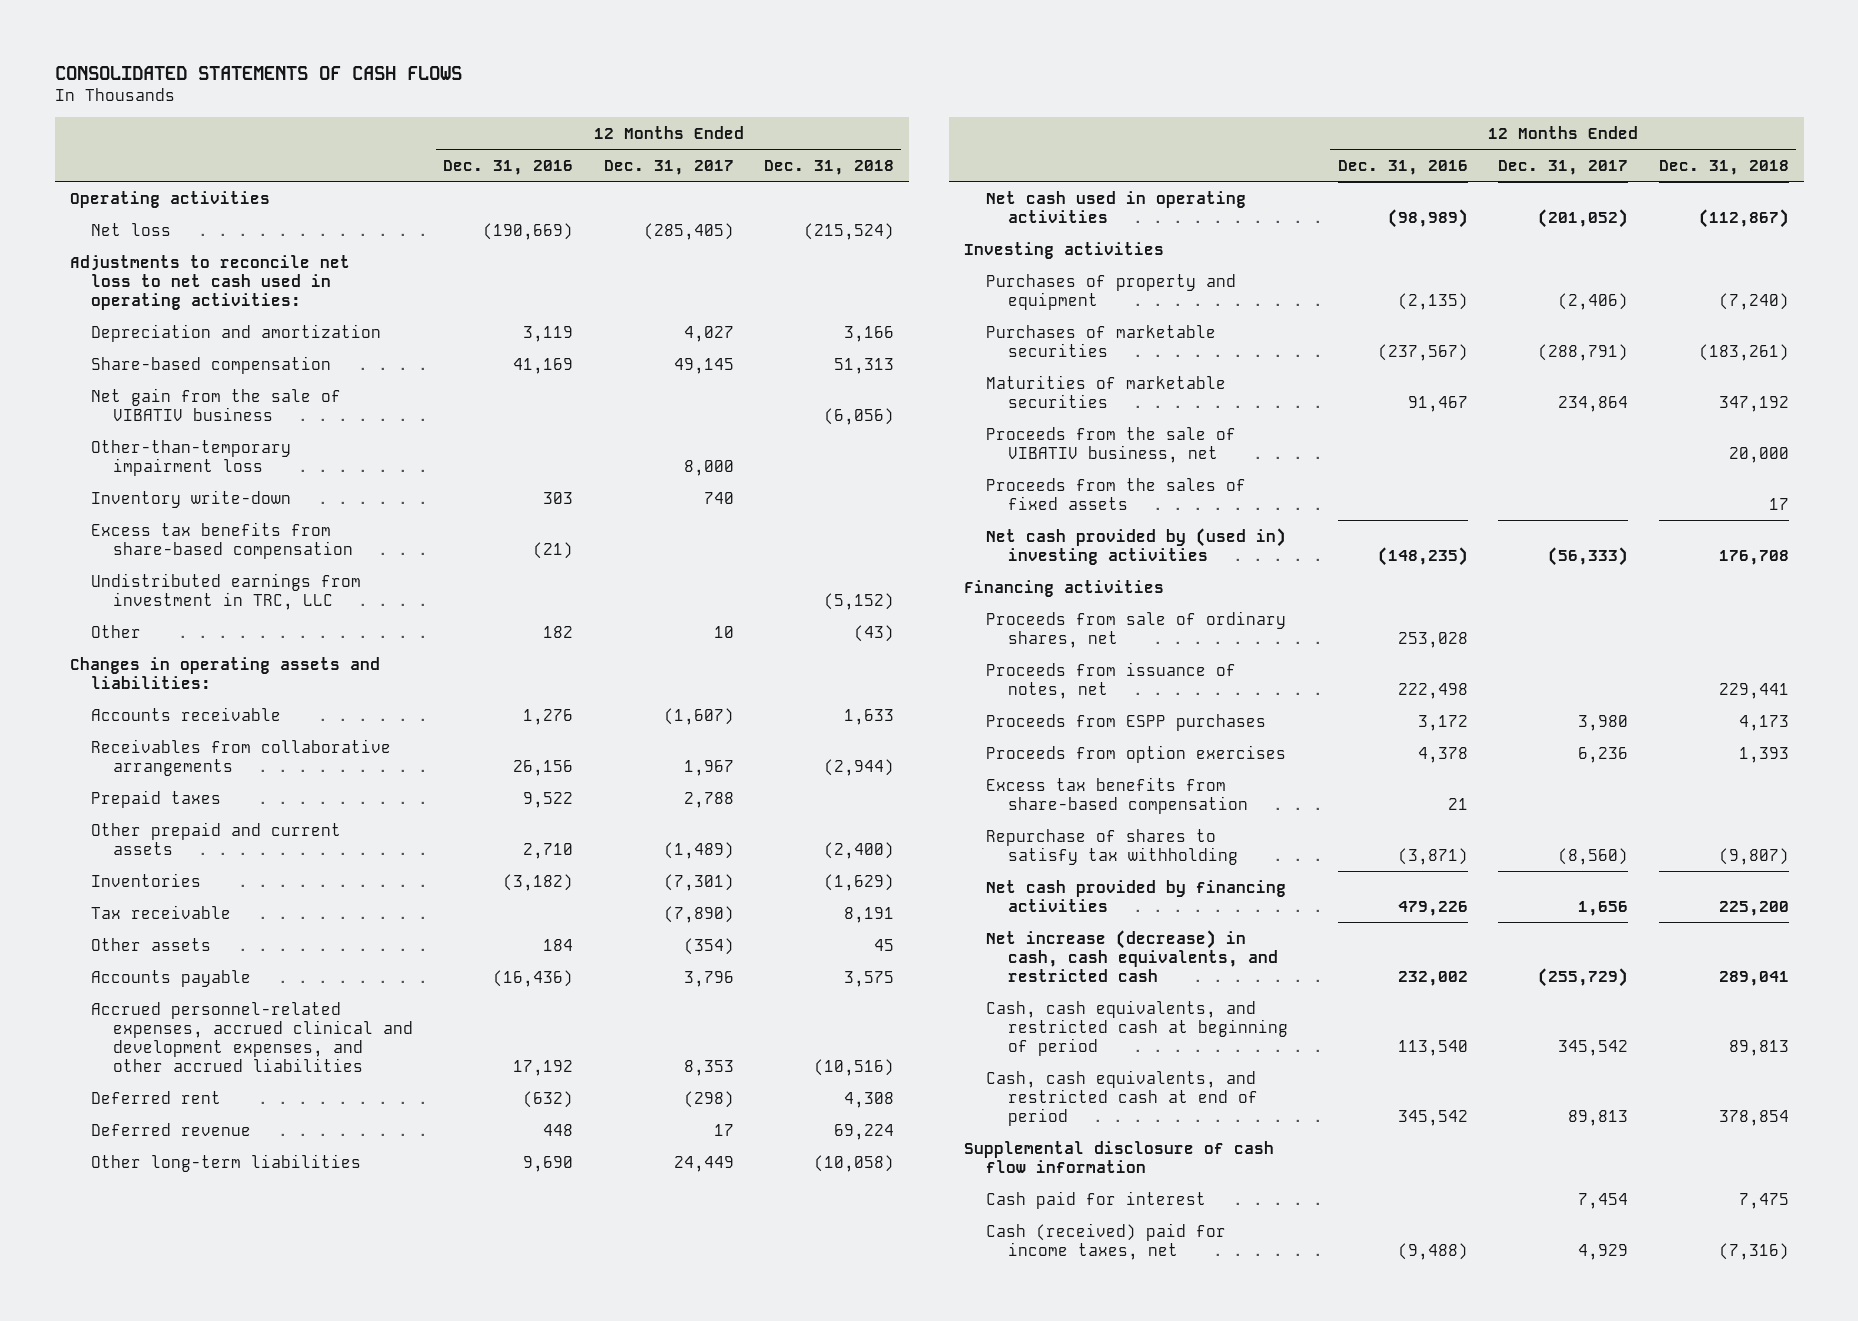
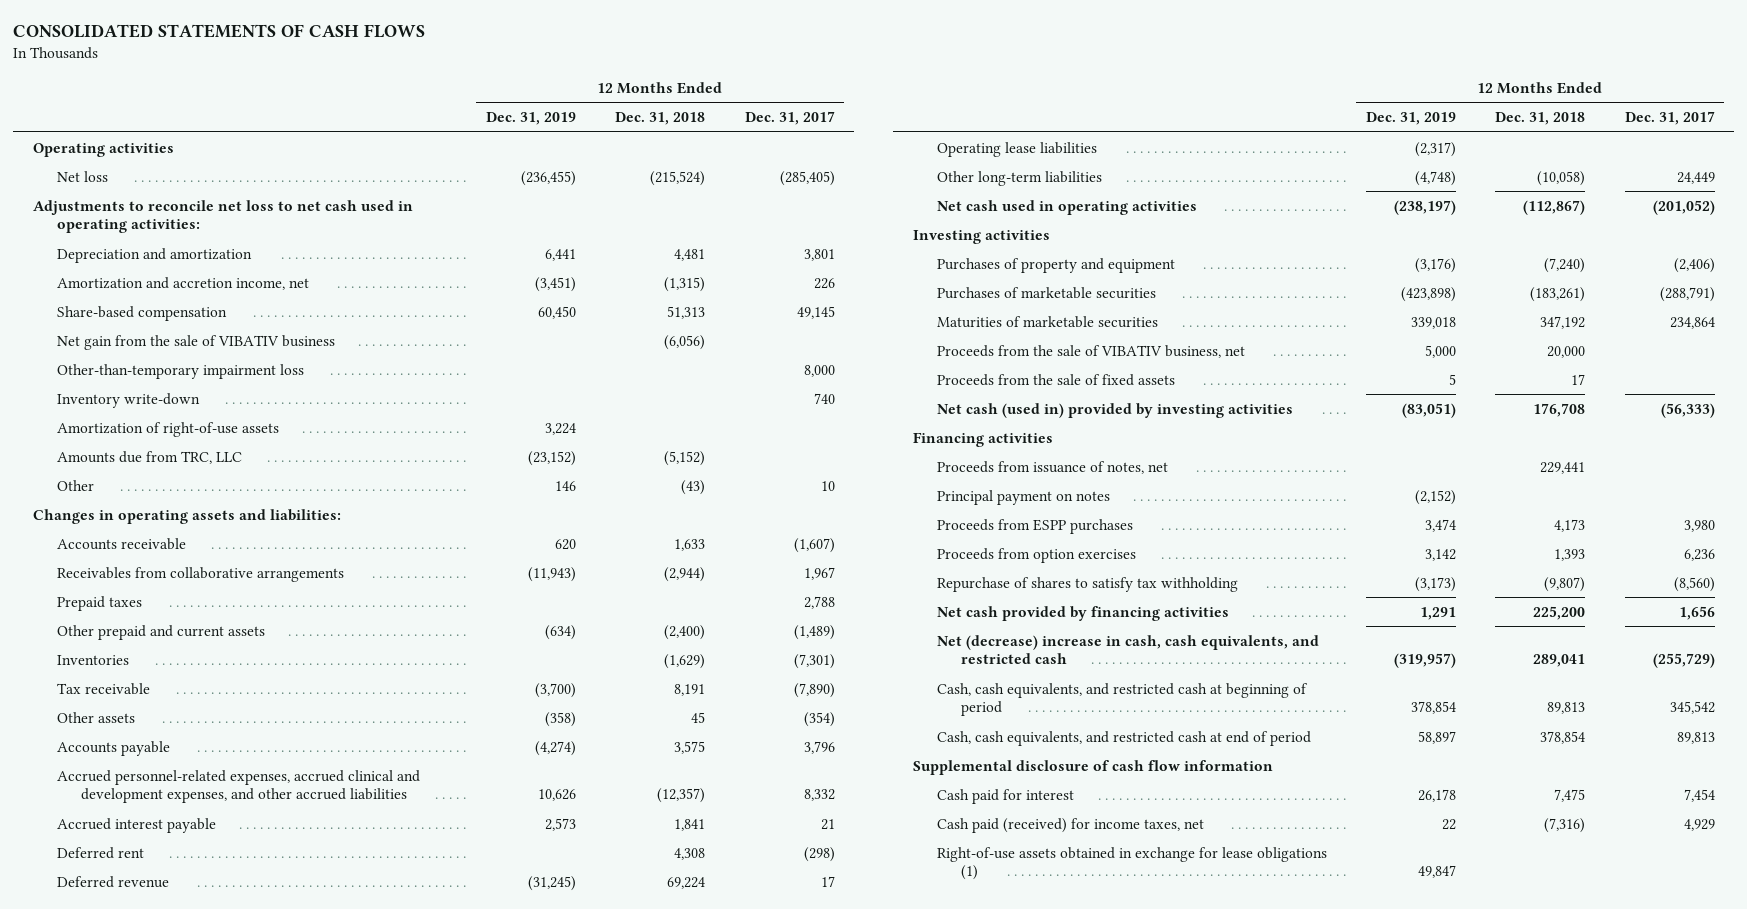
- | 12 Months Ended Dec. 31, 2016 | 12 Months Ended Dec. 31, 2017 | 12 Months Ended Dec. 31, 2018
+ | 12 Months Ended Dec. 31, 2019 | 12 Months Ended Dec. 31, 2018 | 12 Months Ended Dec. 31, 2017
- Depreciation and amortization | 3,119 | 4,027 | 3,166
+ Depreciation and amortization | 6,441 | 4,481 | 3,801
+ Amortization and accretion income, net | (3,451) | (1,315) | 226
- Excess tax benefits from share-based compensation | (21) | |
- Undistributed earnings from investment in TRC, LLC | | | (5,152)
+ Amortization of right-of-use assets | 3,224 | |
+ Amounts due from TRC, LLC | (23,152) | (5,152) |
- Accrued personnel-related expenses, accrued clinical and development expenses, and other accrued liabilities | 17,192 | 8,353 | (10,516)
+ Accrued personnel-related expenses, accrued clinical and development expenses, and other accrued liabilities | 10,626 | (12,357) | 8,332
+ Accrued interest payable | 2,573 | 1,841 | 21
+ Operating lease liabilities | (2,317) | |
- Proceeds from the sales of fixed assets | | | 17
- Net cash provided by (used in) investing activities | (148,235) | (56,333) | 176,708
+ Proceeds from the sale of fixed assets | 5 | 17 |
+ Net cash (used in) provided by investing activities | (83,051) | 176,708 | (56,333)
- Proceeds from sale of ordinary shares, net | 253,028 | |
+ Principal payment on notes | (2,152) | |
- Excess tax benefits from share-based compensation | 21 | |
- Net increase (decrease) in cash, cash equivalents, and restricted cash | 232,002 | (255,729) | 289,041
+ Net (decrease) increase in cash, cash equivalents, and restricted cash | (319,957) | 289,041 | (255,729)
- Cash (received) paid for income taxes, net | (9,488) | 4,929 | (7,316)
+ Cash paid (received) for income taxes, net | 22 | (7,316) | 4,929
+ Right-of-use assets obtained in exchange for lease obligations (1) | 49,847 | |

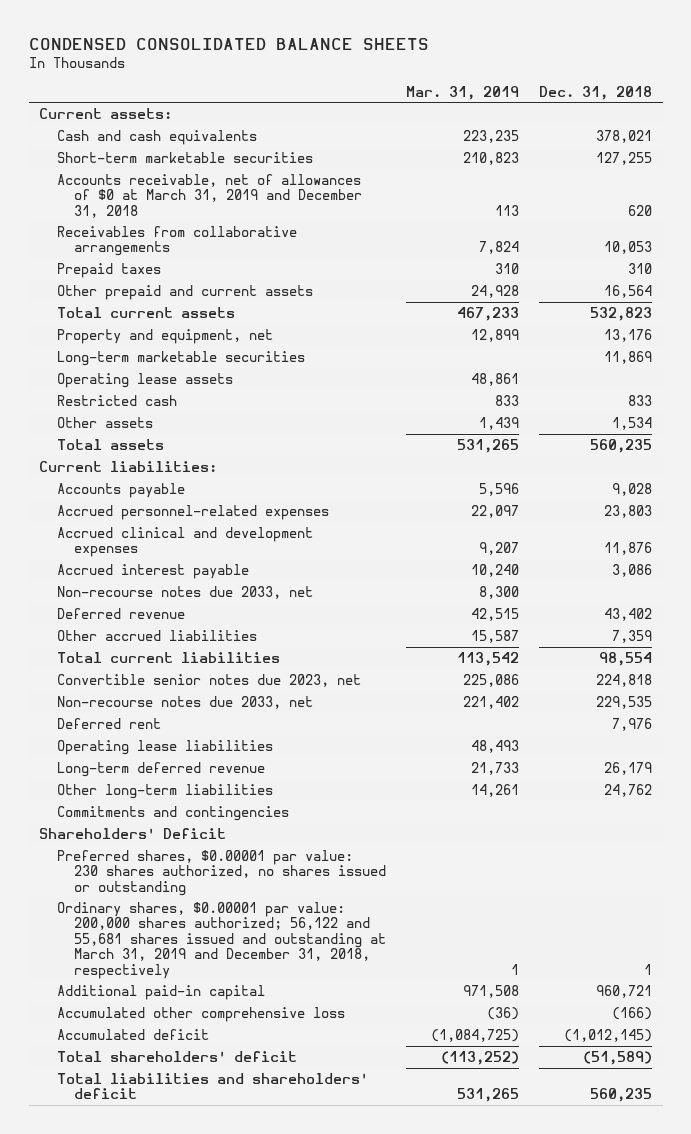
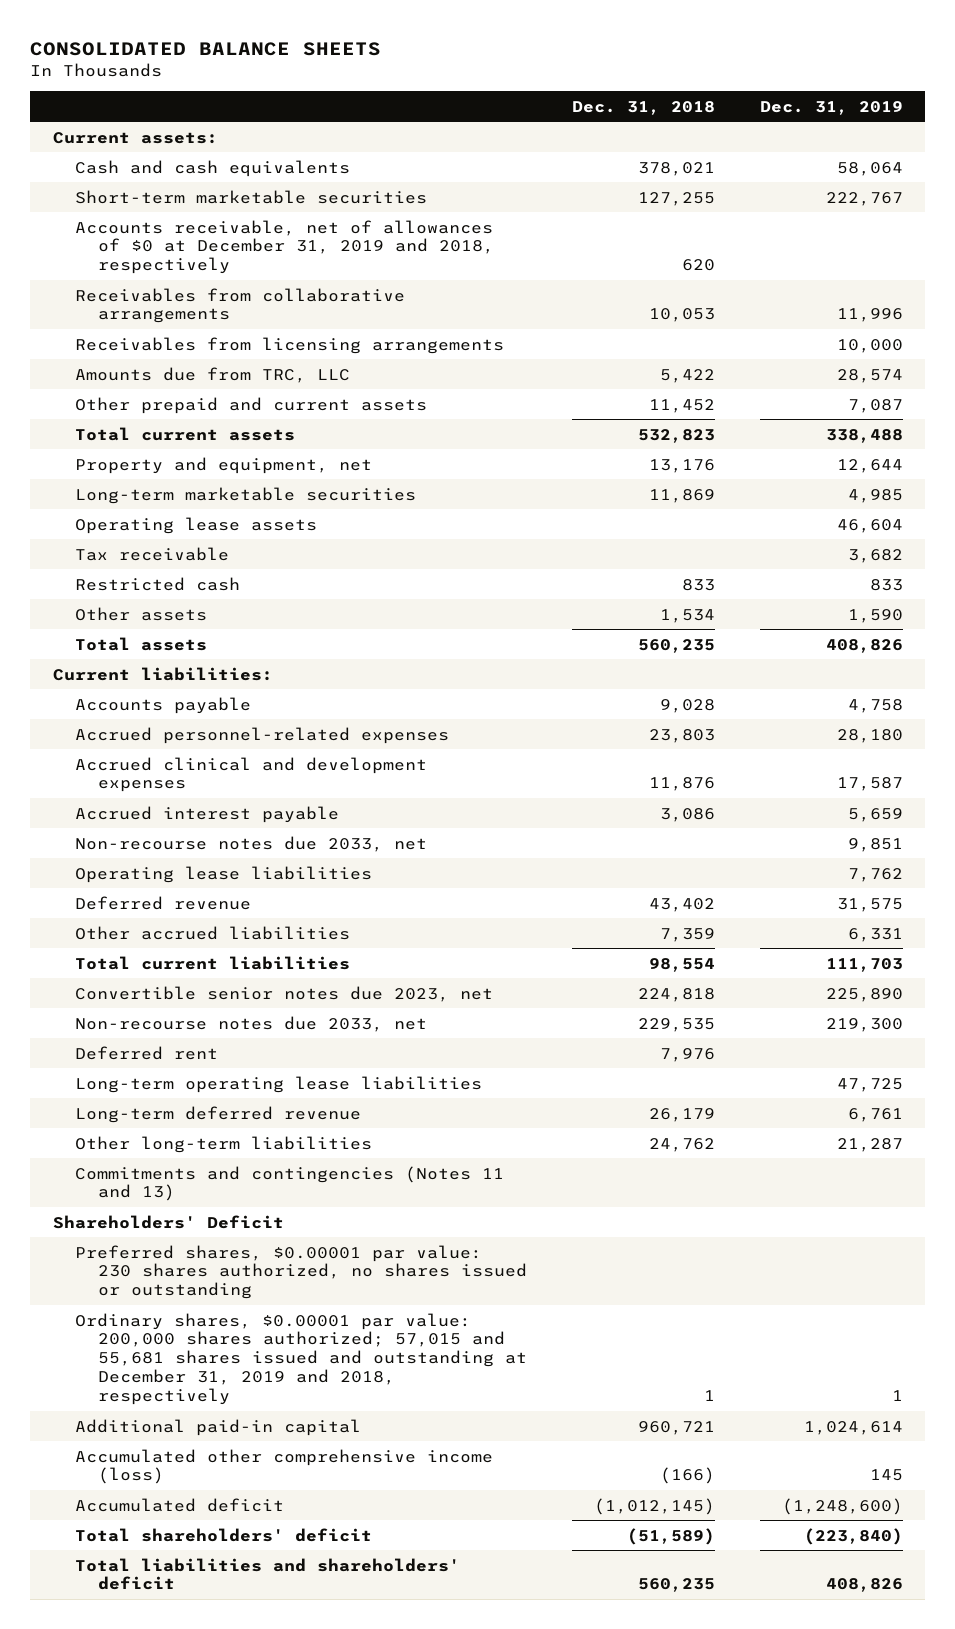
- CONDENSED CONSOLIDATED BALANCE SHEETS
+ CONSOLIDATED BALANCE SHEETS
- | Mar. 31, 2019 | Dec. 31, 2018
+ | Dec. 31, 2018 | Dec. 31, 2019
- Accounts receivable, net of allowances of $0 at March 31, 2019 and December 31, 2018 | 113 | 620
+ Accounts receivable, net of allowances of $0 at December 31, 2019 and 2018, respectively | 620 |
- Prepaid taxes | 310 | 310
- Other prepaid and current assets | 24,928 | 16,564
+ Receivables from licensing arrangements | | 10,000
+ Amounts due from TRC, LLC | 5,422 | 28,574
+ Other prepaid and current assets | 11,452 | 7,087
+ Tax receivable | | 3,682
moved up: Operating lease liabilities | | 7,762
+ Long-term operating lease liabilities | | 47,725
- Commitments and contingencies
+ Commitments and contingencies (Notes 11 and 13)
- Ordinary shares, $0.00001 par value: 200,000 shares authorized; 56,122 and 55,681 shares issued and outstanding at March 31, 2019 and December 31, 2018, respectively | 1 | 1
+ Ordinary shares, $0.00001 par value: 200,000 shares authorized; 57,015 and 55,681 shares issued and outstanding at December 31, 2019 and 2018, respectively | 1 | 1
- Accumulated other comprehensive loss | (36) | (166)
+ Accumulated other comprehensive income (loss) | (166) | 145

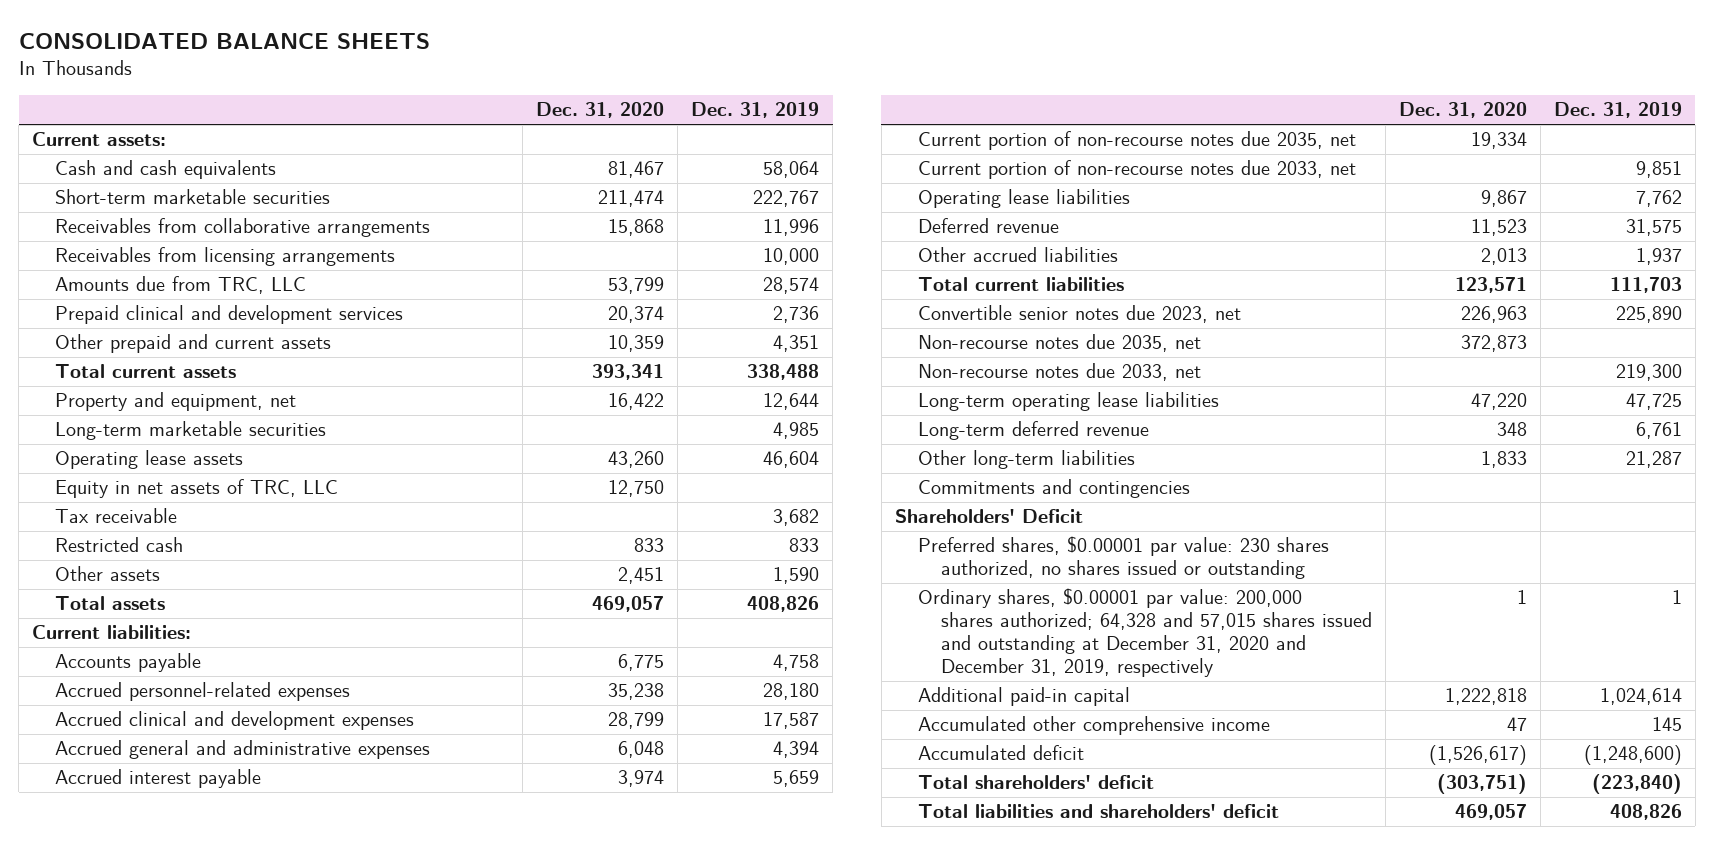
- | Dec. 31, 2018 | Dec. 31, 2019
+ | Dec. 31, 2020 | Dec. 31, 2019
- Accounts receivable, net of allowances of $0 at December 31, 2019 and 2018, respectively | 620 |
- Other prepaid and current assets | 11,452 | 7,087
+ Prepaid clinical and development services | 20,374 | 2,736
+ Other prepaid and current assets | 10,359 | 4,351
+ Equity in net assets of TRC, LLC | 12,750 |
+ Accrued general and administrative expenses | 6,048 | 4,394
- Non-recourse notes due 2033, net | | 9,851
+ Current portion of non-recourse notes due 2035, net | 19,334 |
+ Current portion of non-recourse notes due 2033, net | | 9,851
- Other accrued liabilities | 7,359 | 6,331
+ Other accrued liabilities | 2,013 | 1,937
+ Non-recourse notes due 2035, net | 372,873 |
- Deferred rent | 7,976 |
- Commitments and contingencies (Notes 11 and 13)
+ Commitments and contingencies
- Ordinary shares, $0.00001 par value: 200,000 shares authorized; 57,015 and 55,681 shares issued and outstanding at December 31, 2019 and 2018, respectively | 1 | 1
+ Ordinary shares, $0.00001 par value: 200,000 shares authorized; 64,328 and 57,015 shares issued and outstanding at December 31, 2020 and December 31, 2019, respectively | 1 | 1
- Accumulated other comprehensive income (loss) | (166) | 145
+ Accumulated other comprehensive income | 47 | 145

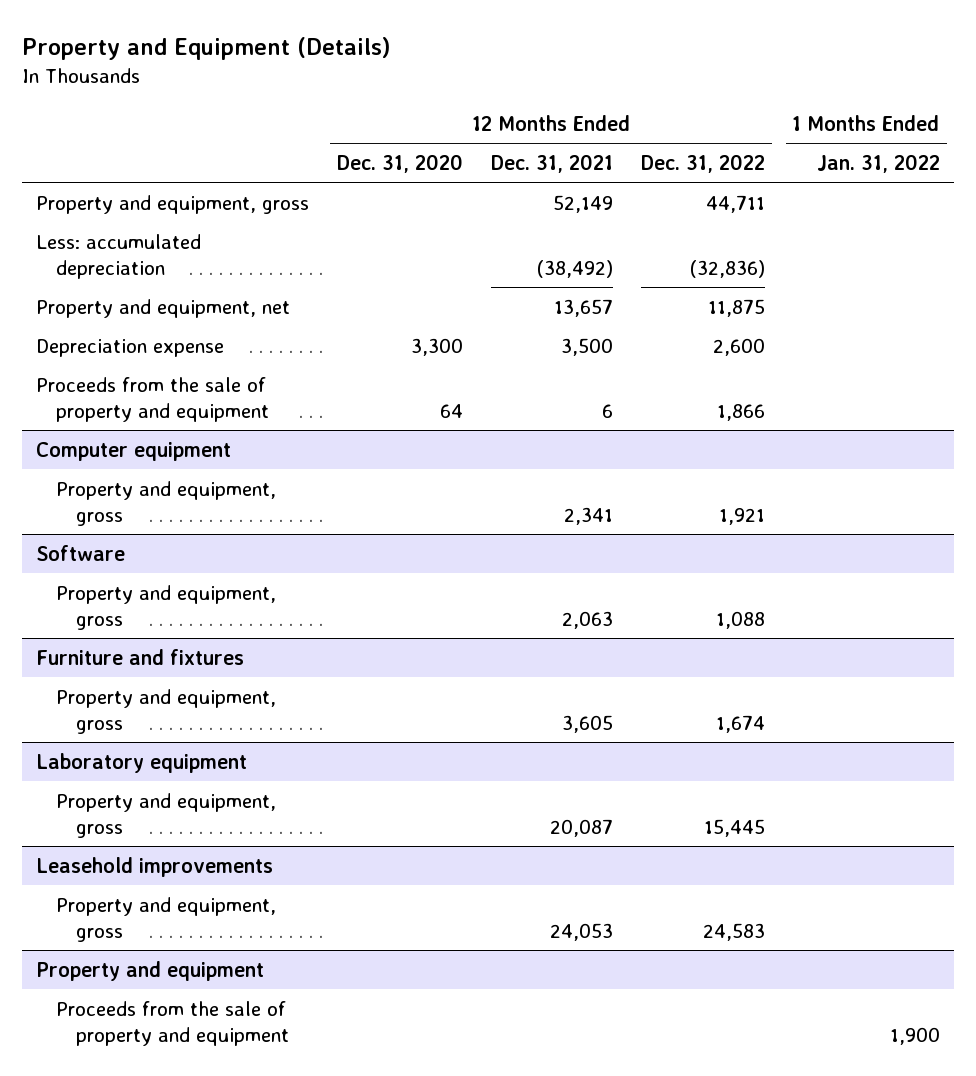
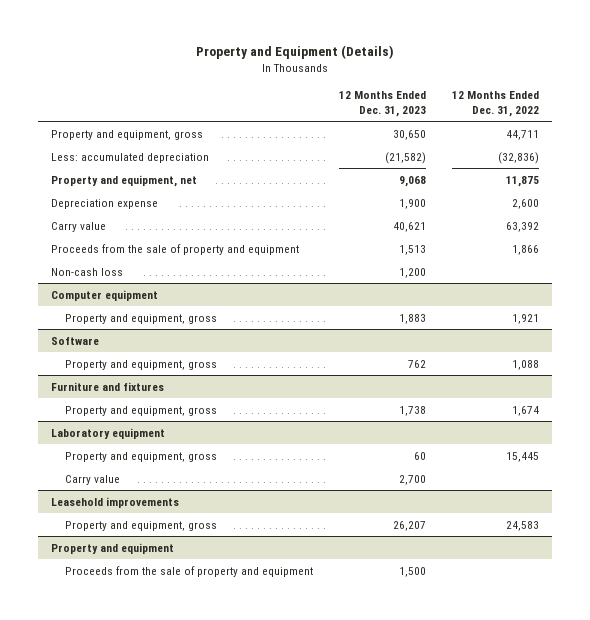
- | 12 Months Ended Dec. 31, 2020 | 12 Months Ended Dec. 31, 2021 | 12 Months Ended Dec. 31, 2022 | 1 Months Ended Jan. 31, 2022
+ | 12 Months Ended Dec. 31, 2023 | 12 Months Ended Dec. 31, 2022
+ Carry value | 40,621 | 63,392
+ Non-cash loss | 1,200 |
@ Laboratory equipment
+ Carry value | 2,700 |

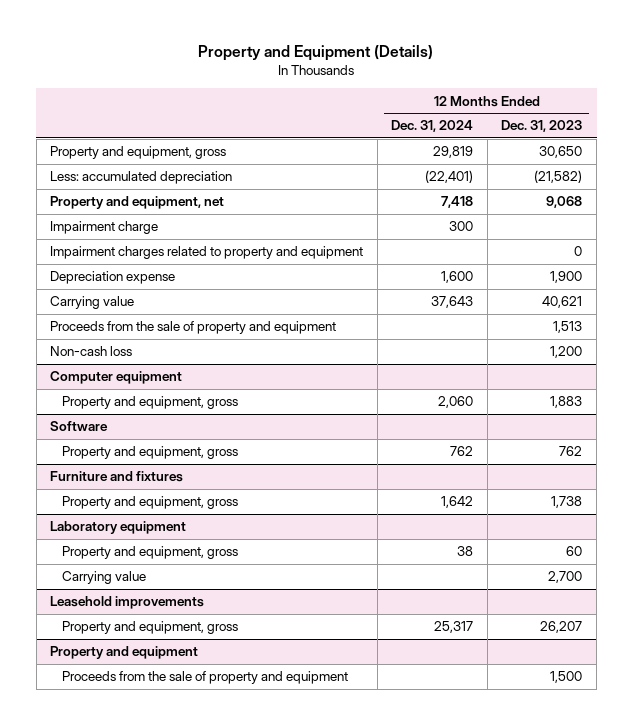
- | 12 Months Ended Dec. 31, 2023 | 12 Months Ended Dec. 31, 2022
+ | 12 Months Ended Dec. 31, 2024 | 12 Months Ended Dec. 31, 2023
+ Impairment charge | 300 |
+ Impairment charges related to property and equipment | | 0
- Carry value | 40,621 | 63,392
+ Carrying value | 37,643 | 40,621
@ Laboratory equipment
- Carry value | 2,700 |
+ Carrying value | | 2,700

